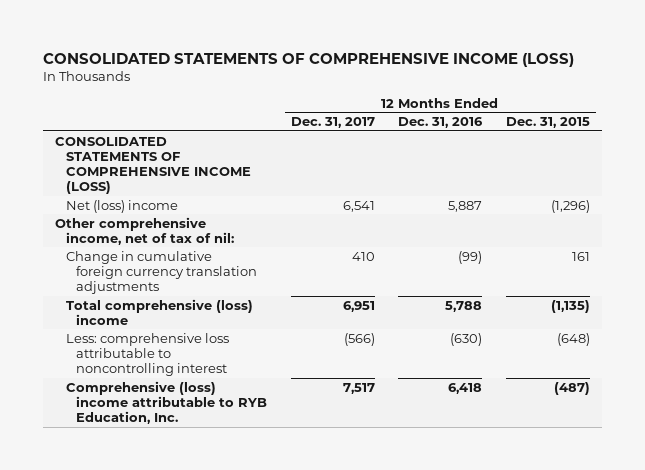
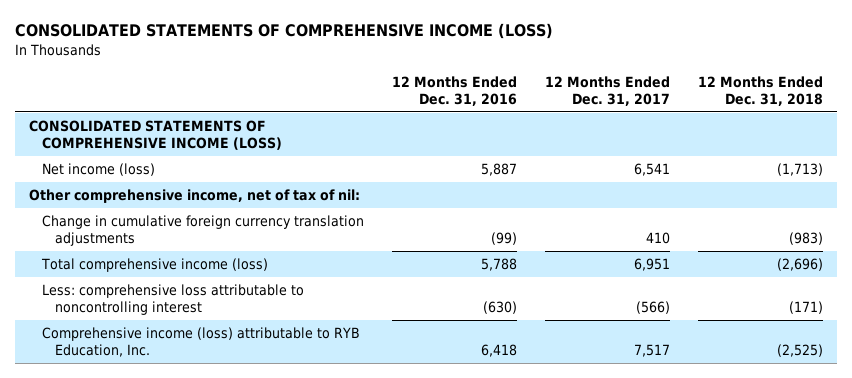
- | 12 Months Ended Dec. 31, 2017 | 12 Months Ended Dec. 31, 2016 | 12 Months Ended Dec. 31, 2015
+ | 12 Months Ended Dec. 31, 2016 | 12 Months Ended Dec. 31, 2017 | 12 Months Ended Dec. 31, 2018
- Net (loss) income | 6,541 | 5,887 | (1,296)
+ Net income (loss) | 5,887 | 6,541 | (1,713)
- Total comprehensive (loss) income | 6,951 | 5,788 | (1,135)
+ Total comprehensive income (loss) | 5,788 | 6,951 | (2,696)
- Comprehensive (loss) income attributable to RYB Education, Inc. | 7,517 | 6,418 | (487)
+ Comprehensive income (loss) attributable to RYB Education, Inc. | 6,418 | 7,517 | (2,525)

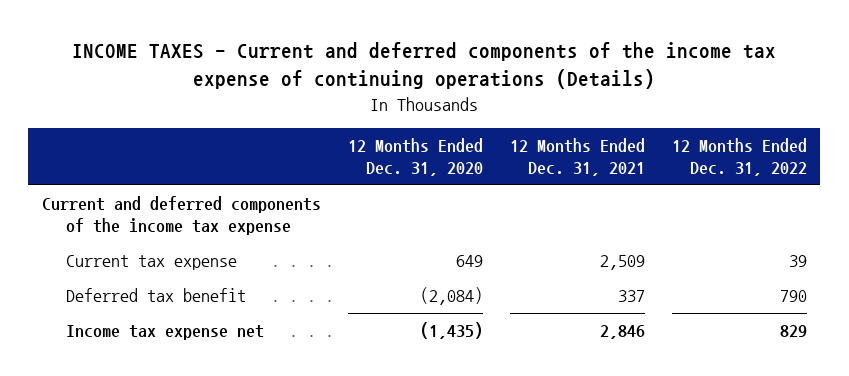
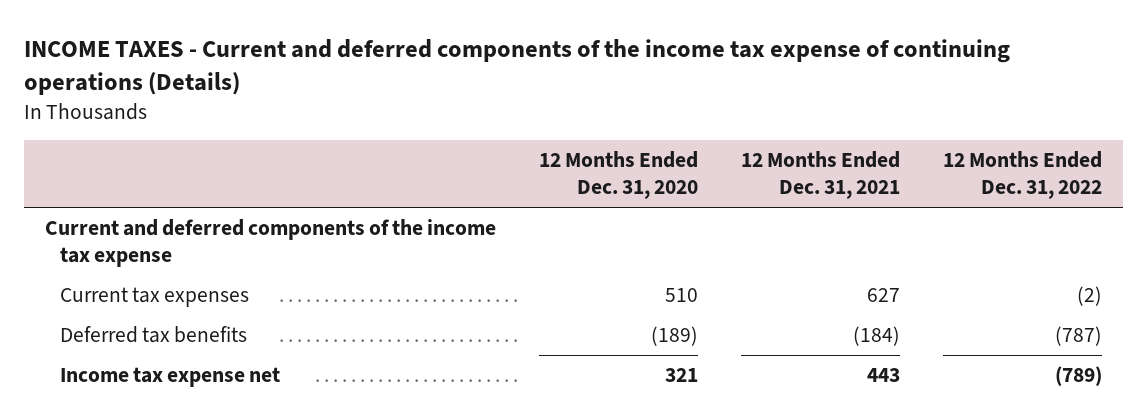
- Current tax expense | 649 | 2,509 | 39
- Deferred tax benefit | (2,084) | 337 | 790
- Income tax expense net | (1,435) | 2,846 | 829
+ Current tax expenses | 510 | 627 | (2)
+ Deferred tax benefits | (189) | (184) | (787)
+ Income tax expense net | 321 | 443 | (789)

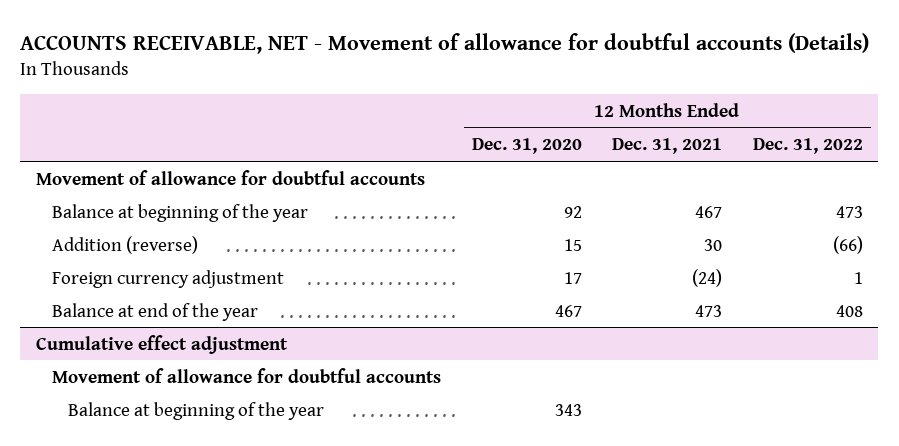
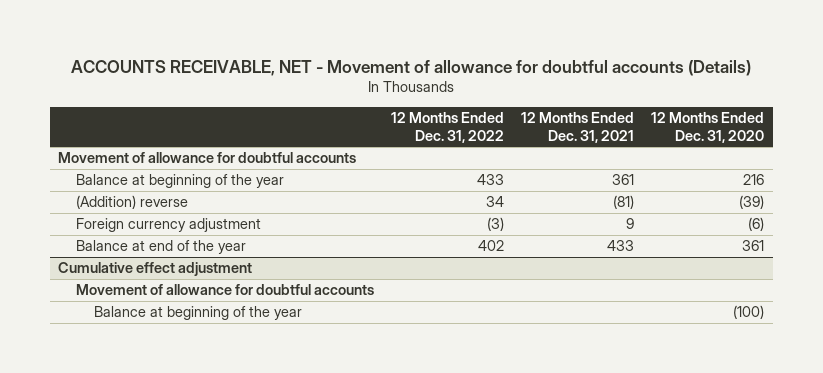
- | 12 Months Ended Dec. 31, 2020 | 12 Months Ended Dec. 31, 2021 | 12 Months Ended Dec. 31, 2022
+ | 12 Months Ended Dec. 31, 2022 | 12 Months Ended Dec. 31, 2021 | 12 Months Ended Dec. 31, 2020
- Balance at beginning of the year | 92 | 467 | 473
- Addition (reverse) | 15 | 30 | (66)
- Foreign currency adjustment | 17 | (24) | 1
- Balance at end of the year | 467 | 473 | 408
+ Balance at beginning of the year | 433 | 361 | 216
+ (Addition) reverse | 34 | (81) | (39)
+ Foreign currency adjustment | (3) | 9 | (6)
+ Balance at end of the year | 402 | 433 | 361
@ Cumulative effect adjustment
- Balance at beginning of the year | 343 | |
+ Balance at beginning of the year | | | (100)

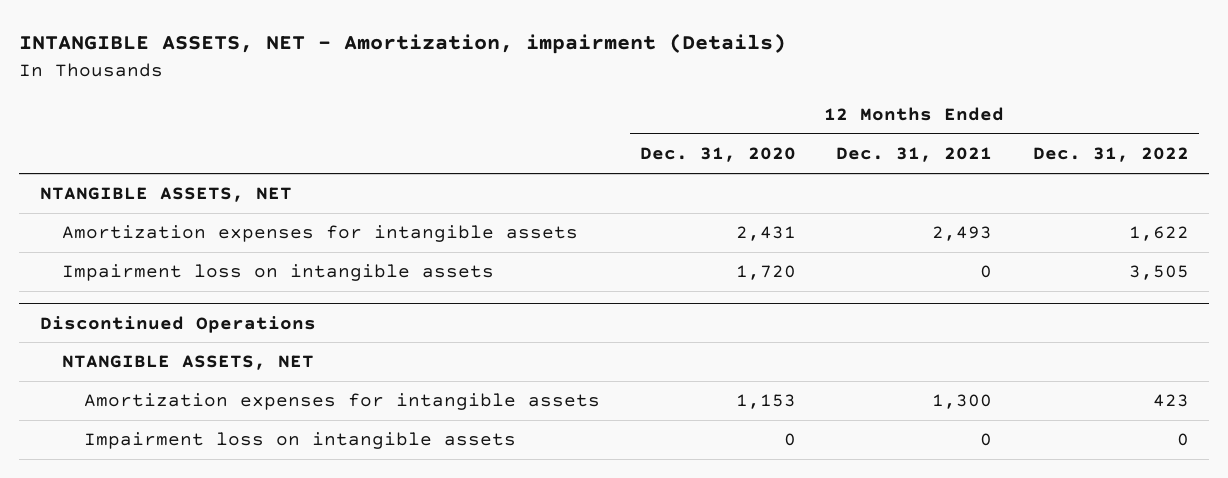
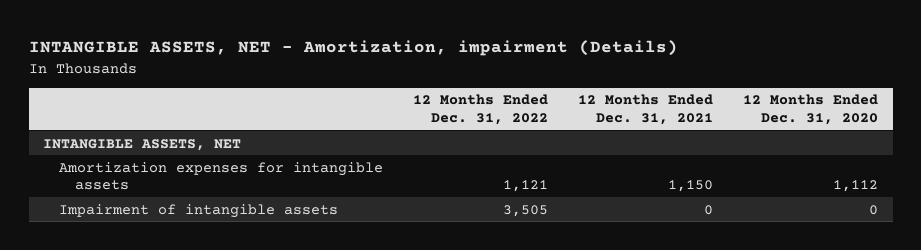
- | 12 Months Ended Dec. 31, 2020 | 12 Months Ended Dec. 31, 2021 | 12 Months Ended Dec. 31, 2022
+ | 12 Months Ended Dec. 31, 2022 | 12 Months Ended Dec. 31, 2021 | 12 Months Ended Dec. 31, 2020
- NTANGIBLE ASSETS, NET
- Amortization expenses for intangible assets | 2,431 | 2,493 | 1,622
- Impairment loss on intangible assets | 1,720 | 0 | 3,505
- Discontinued Operations
- NTANGIBLE ASSETS, NET
- Amortization expenses for intangible assets | 1,153 | 1,300 | 423
- Impairment loss on intangible assets | 0 | 0 | 0
+ INTANGIBLE ASSETS, NET
+ Amortization expenses for intangible assets | 1,121 | 1,150 | 1,112
+ Impairment of intangible assets | 3,505 | 0 | 0

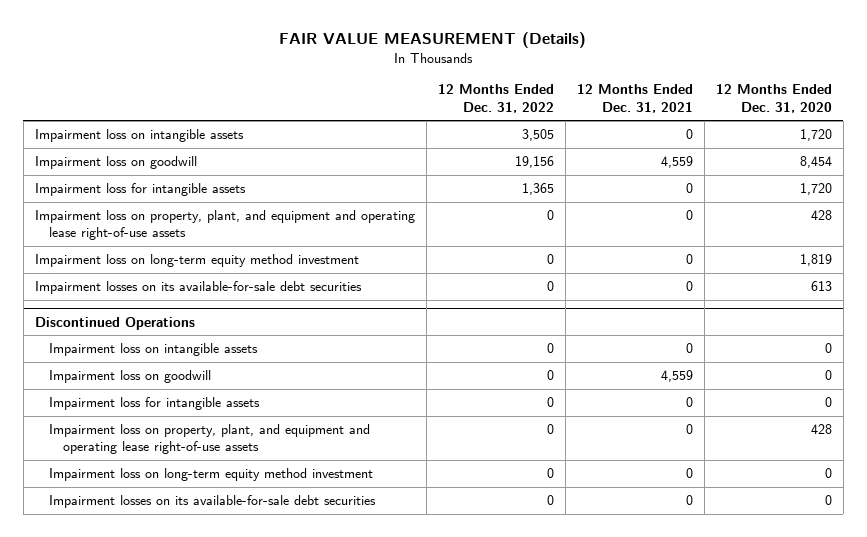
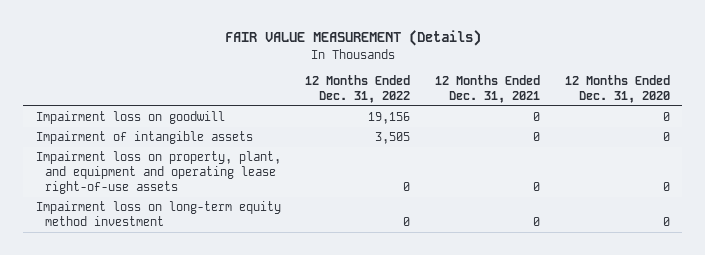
- Impairment loss on intangible assets | 3,505 | 0 | 1,720
- Impairment loss on goodwill | 19,156 | 4,559 | 8,454
- Impairment loss for intangible assets | 1,365 | 0 | 1,720
- Impairment loss on property, plant, and equipment and operating lease right-of-use assets | 0 | 0 | 428
- Impairment loss on long-term equity method investment | 0 | 0 | 1,819
- Impairment losses on its available-for-sale debt securities | 0 | 0 | 613
- Discontinued Operations
- Impairment loss on intangible assets | 0 | 0 | 0
- Impairment loss on goodwill | 0 | 4,559 | 0
- Impairment loss for intangible assets | 0 | 0 | 0
- Impairment loss on property, plant, and equipment and operating lease right-of-use assets | 0 | 0 | 428
+ Impairment loss on goodwill | 19,156 | 0 | 0
+ Impairment of intangible assets | 3,505 | 0 | 0
+ Impairment loss on property, plant, and equipment and operating lease right-of-use assets | 0 | 0 | 0
- Impairment losses on its available-for-sale debt securities | 0 | 0 | 0

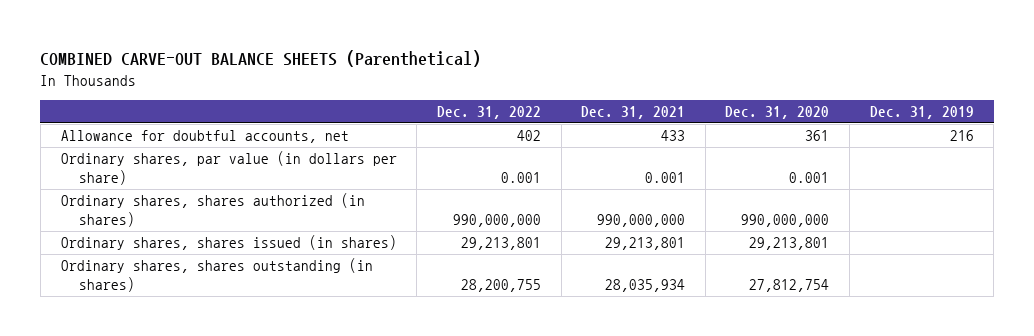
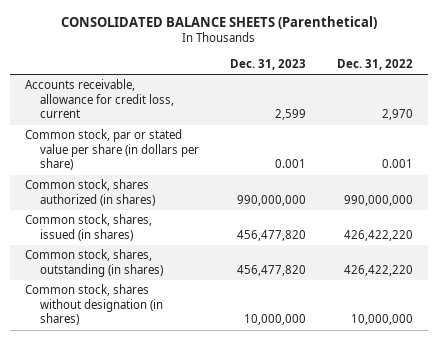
- COMBINED CARVE-OUT BALANCE SHEETS (Parenthetical)
+ CONSOLIDATED BALANCE SHEETS (Parenthetical)
- | Dec. 31, 2022 | Dec. 31, 2021 | Dec. 31, 2020 | Dec. 31, 2019
+ | Dec. 31, 2023 | Dec. 31, 2022
- Allowance for doubtful accounts, net | 402 | 433 | 361 | 216
- Ordinary shares, par value (in dollars per share) | 0.001 | 0.001 | 0.001 |
- Ordinary shares, shares authorized (in shares) | 990,000,000 | 990,000,000 | 990,000,000 |
- Ordinary shares, shares issued (in shares) | 29,213,801 | 29,213,801 | 29,213,801 |
- Ordinary shares, shares outstanding (in shares) | 28,200,755 | 28,035,934 | 27,812,754 |
+ Accounts receivable, allowance for credit loss, current | 2,599 | 2,970
+ Common stock, par or stated value per share (in dollars per share) | 0.001 | 0.001
+ Common stock, shares authorized (in shares) | 990,000,000 | 990,000,000
+ Common stock, shares, issued (in shares) | 456,477,820 | 426,422,220
+ Common stock, shares, outstanding (in shares) | 456,477,820 | 426,422,220
+ Common stock, shares without designation (in shares) | 10,000,000 | 10,000,000

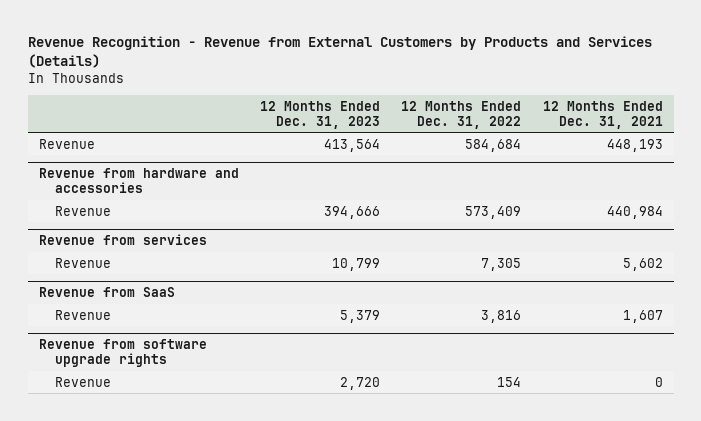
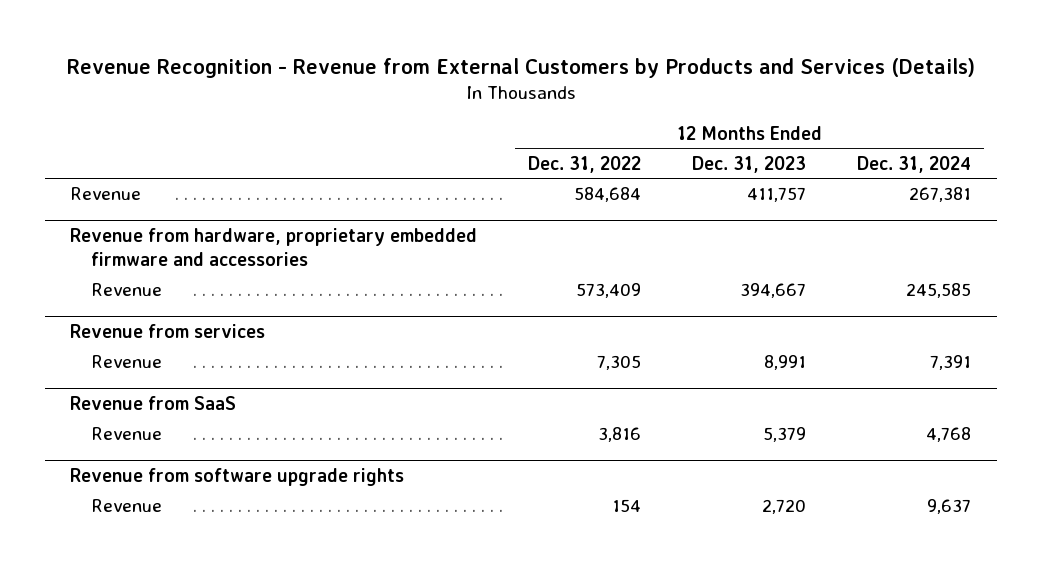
- | 12 Months Ended Dec. 31, 2023 | 12 Months Ended Dec. 31, 2022 | 12 Months Ended Dec. 31, 2021
+ | 12 Months Ended Dec. 31, 2022 | 12 Months Ended Dec. 31, 2023 | 12 Months Ended Dec. 31, 2024
- Revenue | 413,564 | 584,684 | 448,193
- Revenue from hardware and accessories
- Revenue | 394,666 | 573,409 | 440,984
+ Revenue | 584,684 | 411,757 | 267,381
+ Revenue from hardware, proprietary embedded firmware and accessories
+ Revenue | 573,409 | 394,667 | 245,585
@ Revenue from services
- Revenue | 10,799 | 7,305 | 5,602
+ Revenue | 7,305 | 8,991 | 7,391

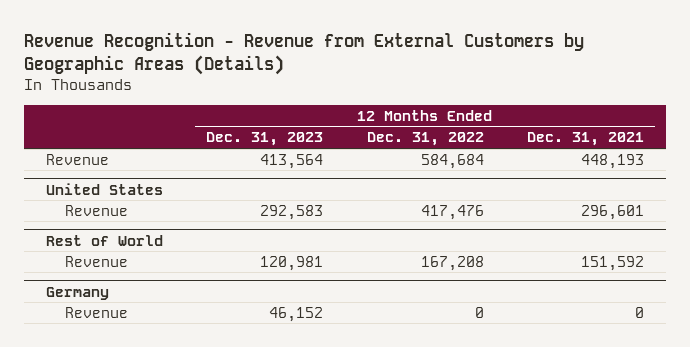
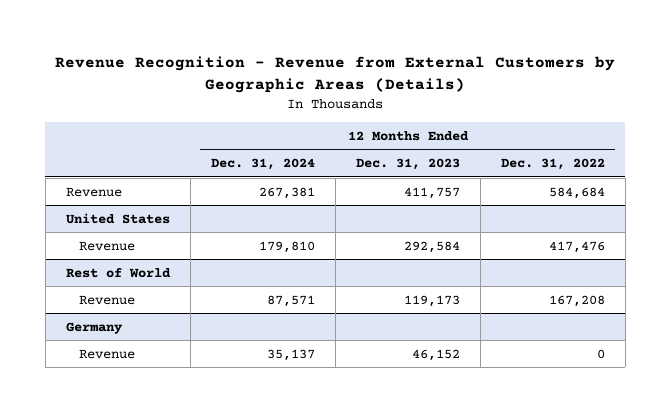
- | 12 Months Ended Dec. 31, 2023 | 12 Months Ended Dec. 31, 2022 | 12 Months Ended Dec. 31, 2021
+ | 12 Months Ended Dec. 31, 2024 | 12 Months Ended Dec. 31, 2023 | 12 Months Ended Dec. 31, 2022
- Revenue | 413,564 | 584,684 | 448,193
+ Revenue | 267,381 | 411,757 | 584,684
@ United States
- Revenue | 292,583 | 417,476 | 296,601
+ Revenue | 179,810 | 292,584 | 417,476
@ Rest of World
- Revenue | 120,981 | 167,208 | 151,592
+ Revenue | 87,571 | 119,173 | 167,208

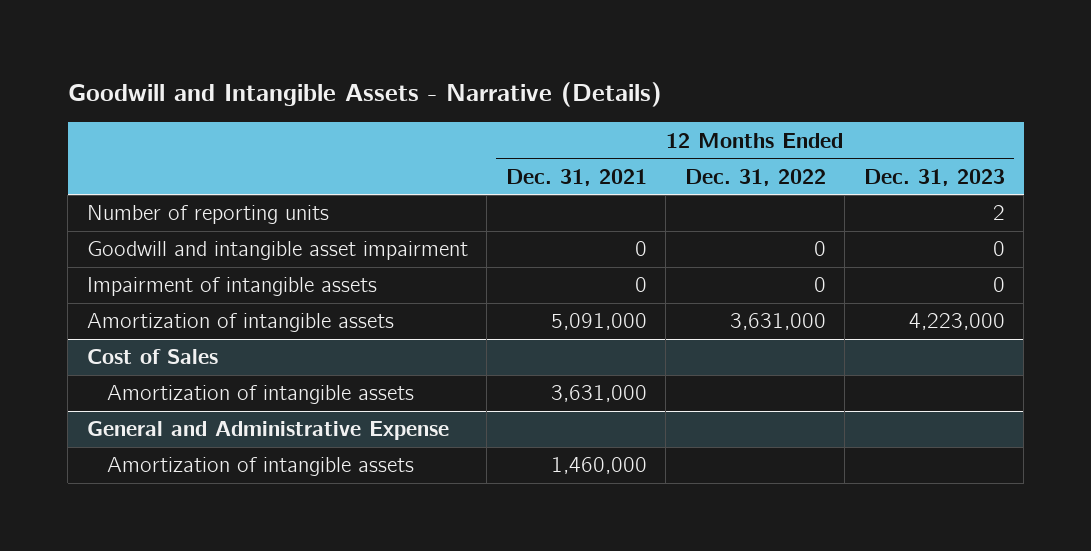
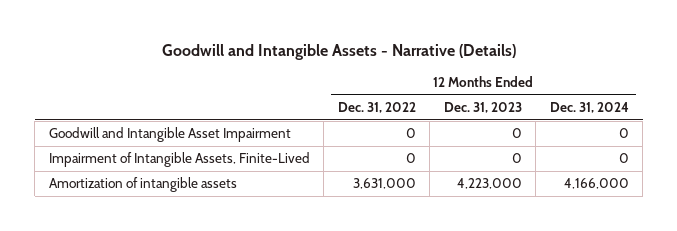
- | 12 Months Ended Dec. 31, 2021 | 12 Months Ended Dec. 31, 2022 | 12 Months Ended Dec. 31, 2023
+ | 12 Months Ended Dec. 31, 2022 | 12 Months Ended Dec. 31, 2023 | 12 Months Ended Dec. 31, 2024
- Number of reporting units | | | 2
- Goodwill and intangible asset impairment | 0 | 0 | 0
- Impairment of intangible assets | 0 | 0 | 0
+ Goodwill and Intangible Asset Impairment | 0 | 0 | 0
+ Impairment of Intangible Assets, Finite-Lived | 0 | 0 | 0
- Cost of Sales
- Amortization of intangible assets | 3,631,000 | |
- General and Administrative Expense
- Amortization of intangible assets | 1,460,000 | |

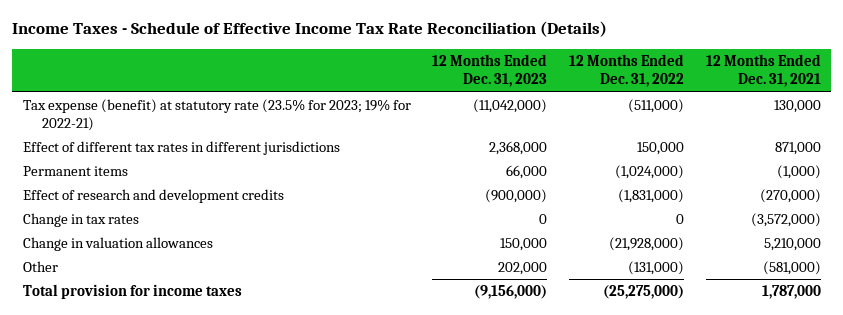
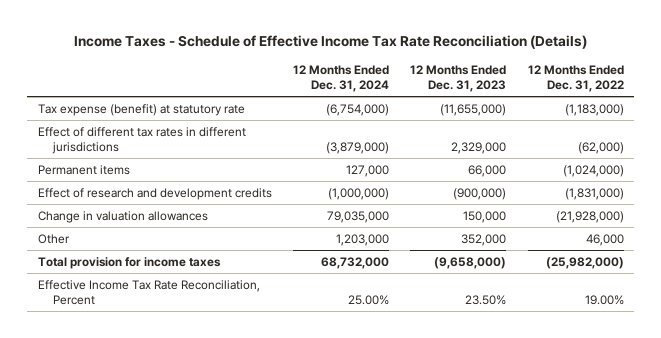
- | 12 Months Ended Dec. 31, 2023 | 12 Months Ended Dec. 31, 2022 | 12 Months Ended Dec. 31, 2021
+ | 12 Months Ended Dec. 31, 2024 | 12 Months Ended Dec. 31, 2023 | 12 Months Ended Dec. 31, 2022
- Tax expense (benefit) at statutory rate (23.5% for 2023; 19% for 2022-21) | (11,042,000) | (511,000) | 130,000
- Effect of different tax rates in different jurisdictions | 2,368,000 | 150,000 | 871,000
+ Tax expense (benefit) at statutory rate | (6,754,000) | (11,655,000) | (1,183,000)
+ Effect of different tax rates in different jurisdictions | (3,879,000) | 2,329,000 | (62,000)
- Change in tax rates | 0 | 0 | (3,572,000)
- Other | 202,000 | (131,000) | (581,000)
- Total provision for income taxes | (9,156,000) | (25,275,000) | 1,787,000
+ Other | 1,203,000 | 352,000 | 46,000
+ Total provision for income taxes | 68,732,000 | (9,658,000) | (25,982,000)
+ Effective Income Tax Rate Reconciliation, Percent | 25.00% | 23.50% | 19.00%

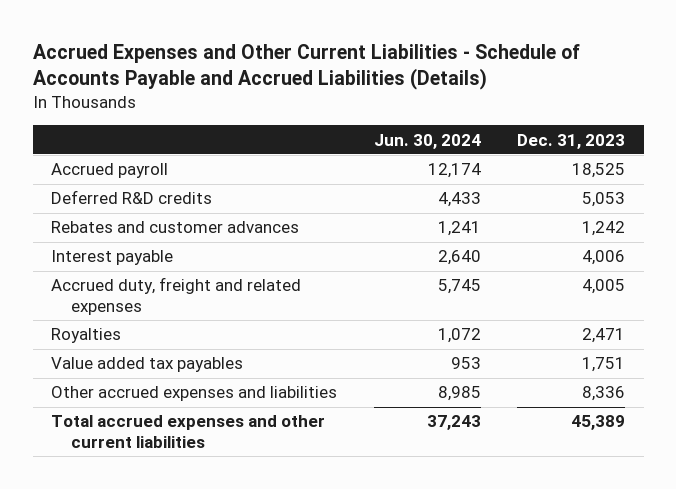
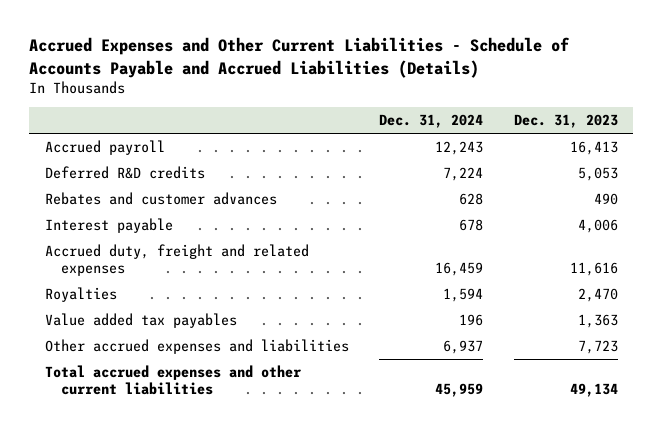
- | Jun. 30, 2024 | Dec. 31, 2023
+ | Dec. 31, 2024 | Dec. 31, 2023
- Accrued payroll | 12,174 | 18,525
+ Accrued payroll | 12,243 | 16,413
- Rebates and customer advances | 1,241 | 1,242
+ Rebates and customer advances | 628 | 490
- Accrued duty, freight and related expenses | 5,745 | 4,005
- Royalties | 1,072 | 2,471
- Value added tax payables | 953 | 1,751
- Other accrued expenses and liabilities | 8,985 | 8,336
- Total accrued expenses and other current liabilities | 37,243 | 45,389
+ Accrued duty, freight and related expenses | 16,459 | 11,616
+ Royalties | 1,594 | 2,470
+ Value added tax payables | 196 | 1,363
+ Other accrued expenses and liabilities | 6,937 | 7,723
+ Total accrued expenses and other current liabilities | 45,959 | 49,134

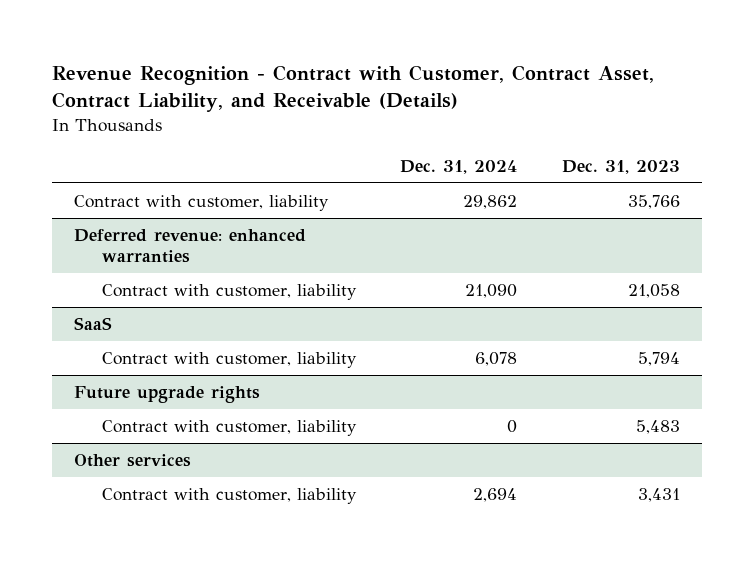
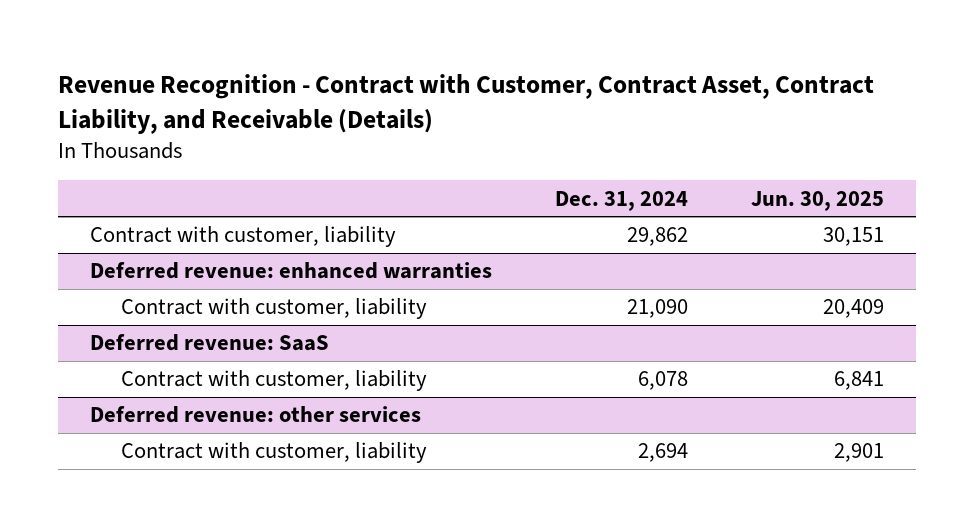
- | Dec. 31, 2024 | Dec. 31, 2023
+ | Dec. 31, 2024 | Jun. 30, 2025
- SaaS
+ Deferred revenue: SaaS
- Future upgrade rights
- Contract with customer, liability | 0 | 5,483
- Other services
+ Deferred revenue: other services

